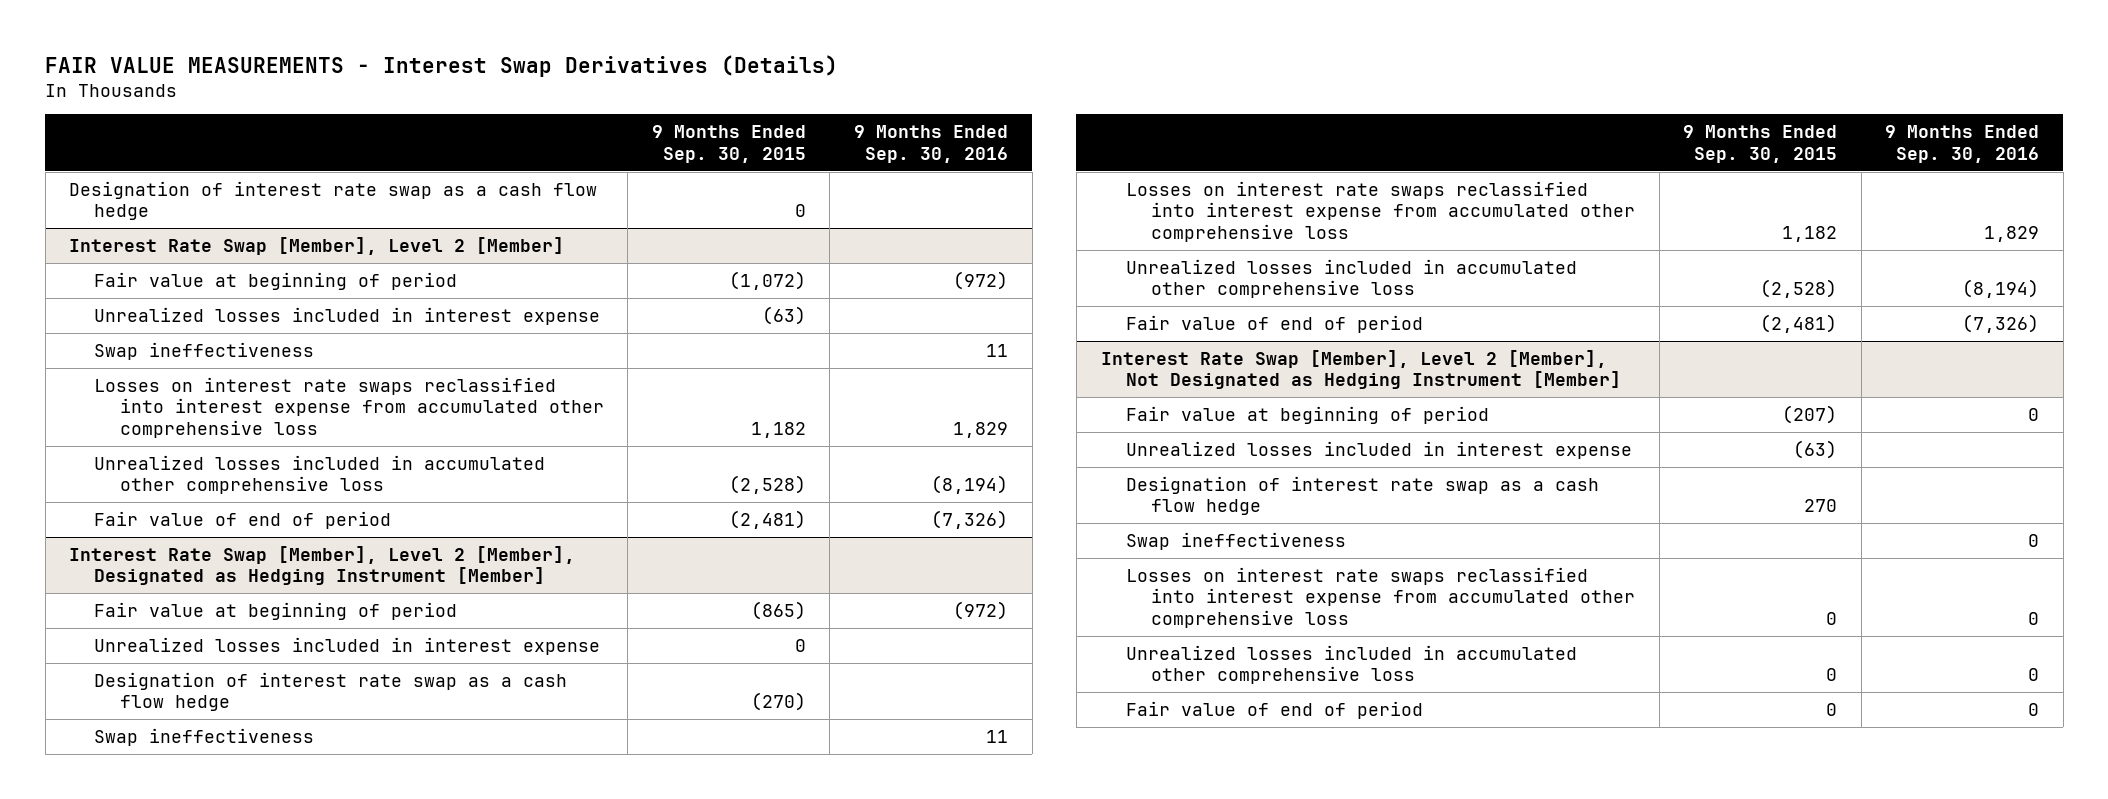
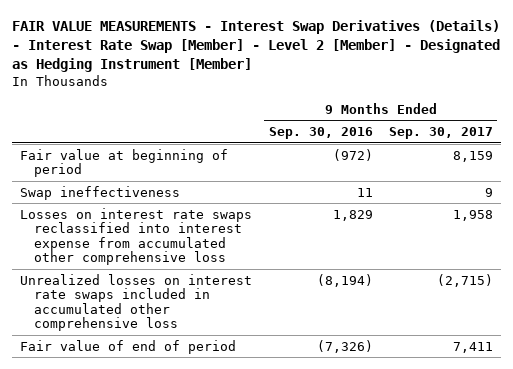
- FAIR VALUE MEASUREMENTS - Interest Swap Derivatives (Details)
+ FAIR VALUE MEASUREMENTS - Interest Swap Derivatives (Details) - Interest Rate Swap [Member] - Level 2 [Member] - Designated as Hedging Instrument [Member]
- | 9 Months Ended Sep. 30, 2015 | 9 Months Ended Sep. 30, 2016
+ | 9 Months Ended Sep. 30, 2016 | 9 Months Ended Sep. 30, 2017
- Designation of interest rate swap as a cash flow hedge | 0 |
- Interest Rate Swap [Member], Level 2 [Member]
- Unrealized losses included in interest expense | (63) |
- Unrealized losses included in accumulated other comprehensive loss | (2,528) | (8,194)
- Fair value of end of period | (2,481) | (7,326)
- Interest Rate Swap [Member], Level 2 [Member], Designated as Hedging Instrument [Member]
- Fair value at beginning of period | (865) | (972)
- Unrealized losses included in interest expense | 0 |
- Designation of interest rate swap as a cash flow hedge | (270) |
- Swap ineffectiveness | | 11
- Losses on interest rate swaps reclassified into interest expense from accumulated other comprehensive loss | 1,182 | 1,829
- Unrealized losses included in accumulated other comprehensive loss | (2,528) | (8,194)
+ Unrealized losses on interest rate swaps included in accumulated other comprehensive loss | (8,194) | (2,715)
- Interest Rate Swap [Member], Level 2 [Member], Not Designated as Hedging Instrument [Member]
- Fair value at beginning of period | (207) | 0
- Unrealized losses included in interest expense | (63) |
- Designation of interest rate swap as a cash flow hedge | 270 |
- Swap ineffectiveness | | 0
- Losses on interest rate swaps reclassified into interest expense from accumulated other comprehensive loss | 0 | 0
- Unrealized losses included in accumulated other comprehensive loss | 0 | 0
- Fair value of end of period | 0 | 0

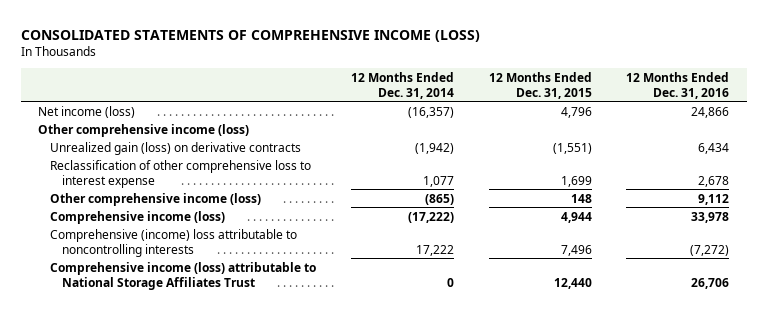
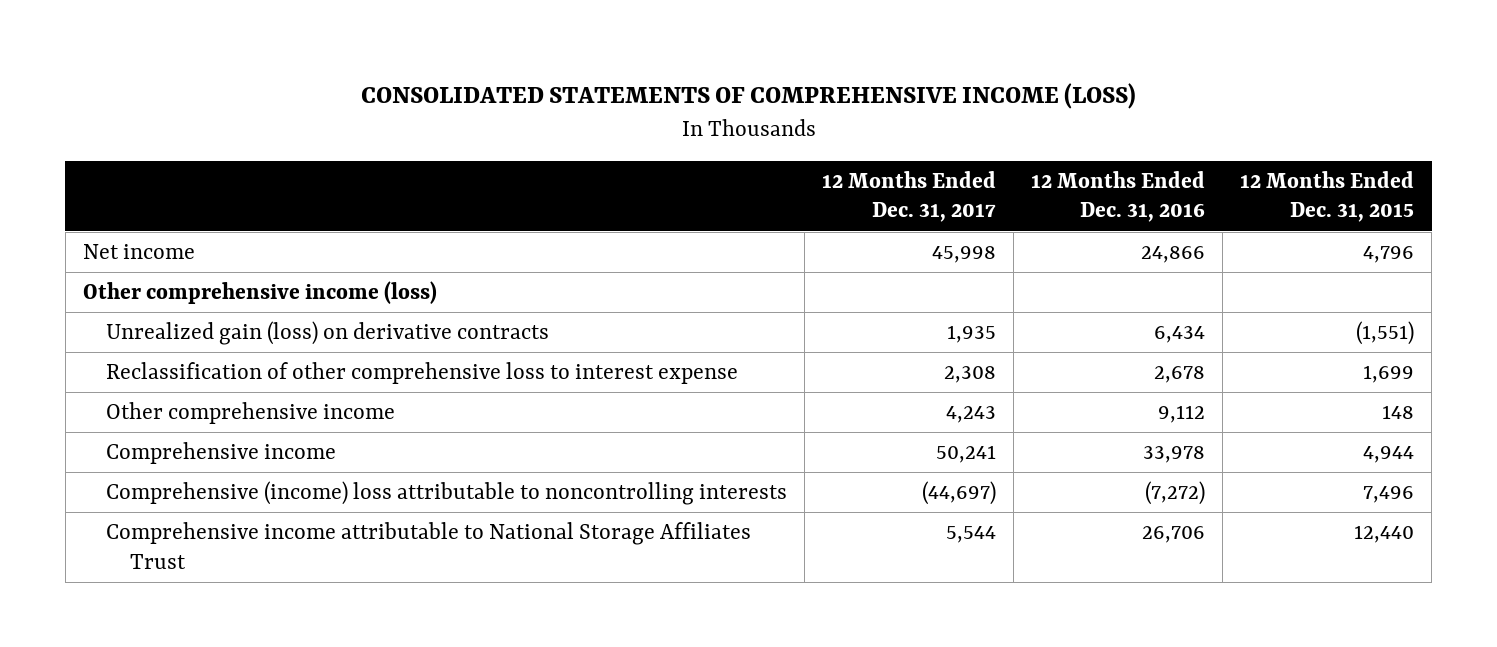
- | 12 Months Ended Dec. 31, 2014 | 12 Months Ended Dec. 31, 2015 | 12 Months Ended Dec. 31, 2016
+ | 12 Months Ended Dec. 31, 2017 | 12 Months Ended Dec. 31, 2016 | 12 Months Ended Dec. 31, 2015
- Net income (loss) | (16,357) | 4,796 | 24,866
+ Net income | 45,998 | 24,866 | 4,796
- Other comprehensive income (loss) | (865) | 148 | 9,112
- Comprehensive income (loss) | (17,222) | 4,944 | 33,978
+ Other comprehensive income | 4,243 | 9,112 | 148
+ Comprehensive income | 50,241 | 33,978 | 4,944
- Comprehensive income (loss) attributable to National Storage Affiliates Trust | 0 | 12,440 | 26,706
+ Comprehensive income attributable to National Storage Affiliates Trust | 5,544 | 26,706 | 12,440

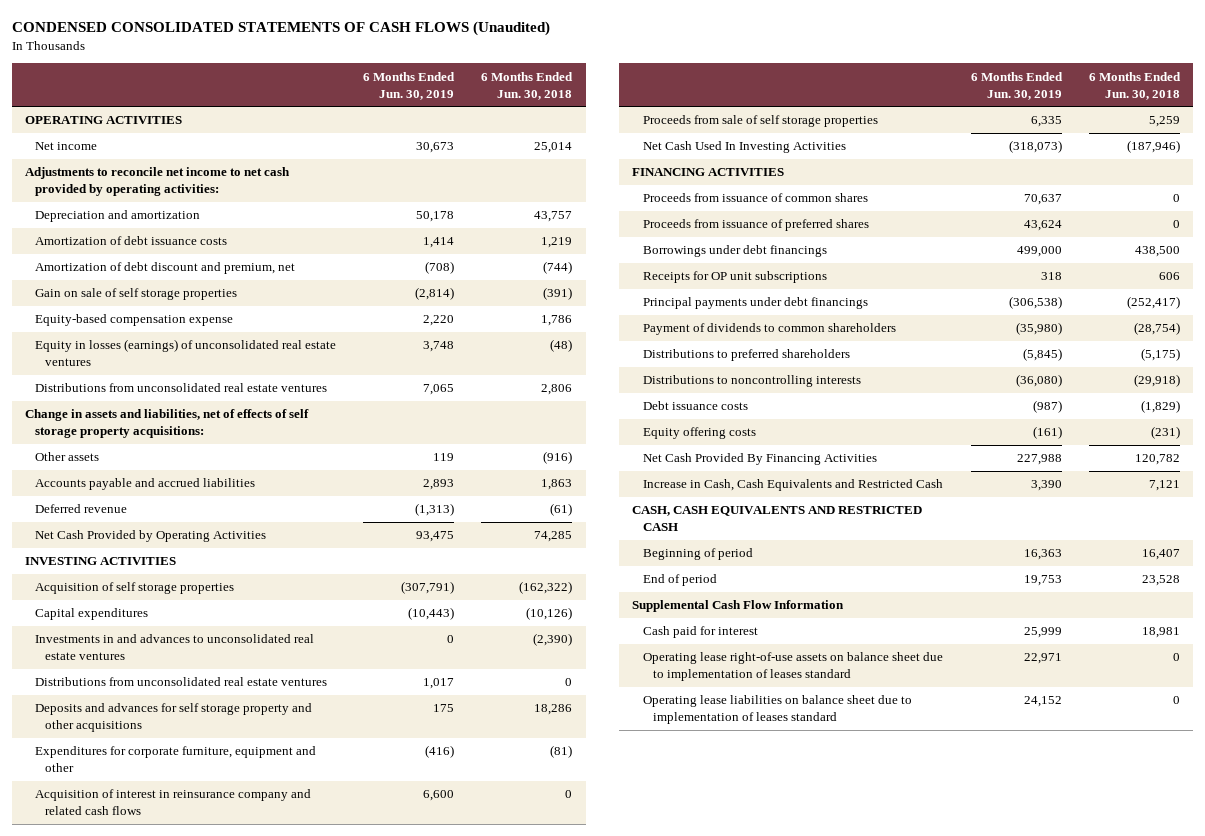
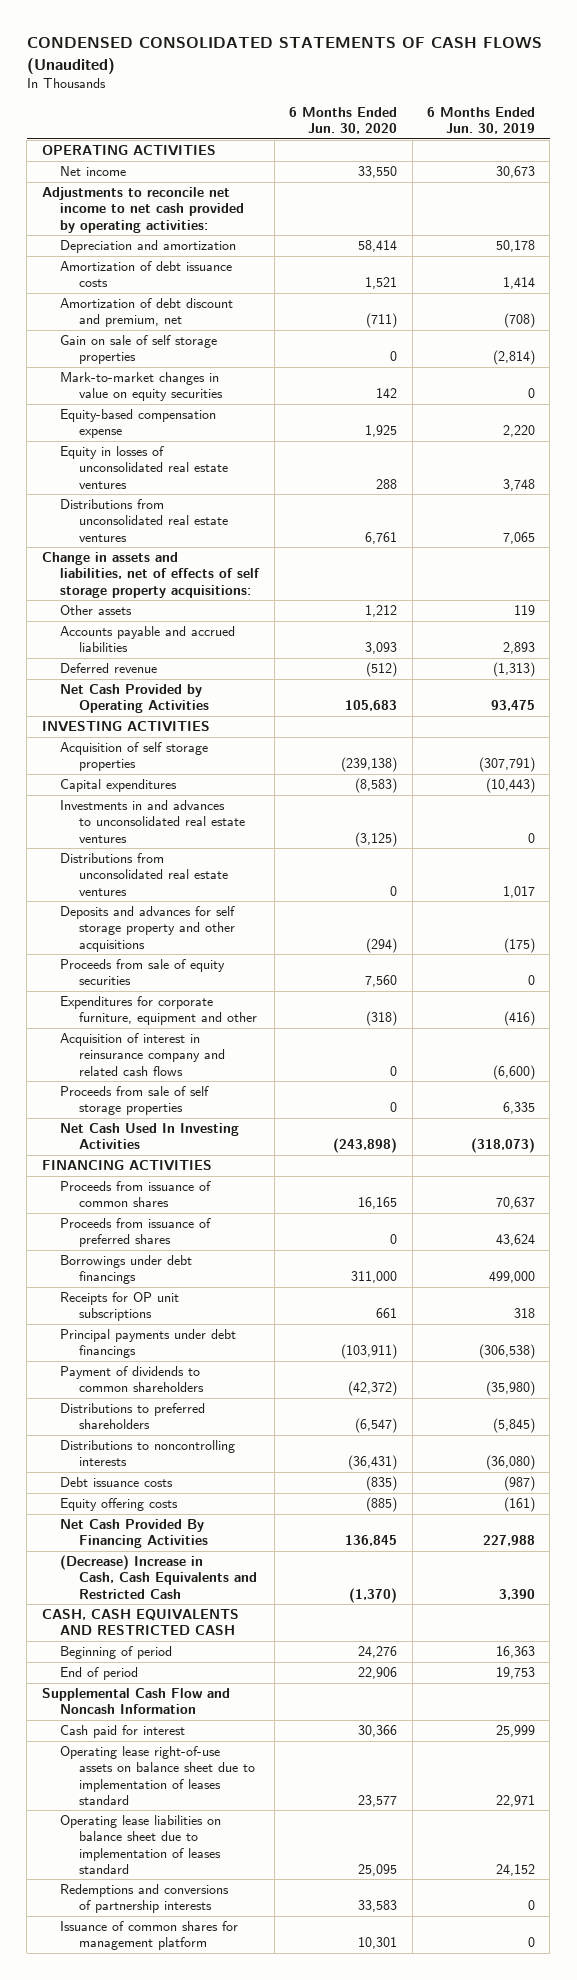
- | 6 Months Ended Jun. 30, 2019 | 6 Months Ended Jun. 30, 2018
+ | 6 Months Ended Jun. 30, 2020 | 6 Months Ended Jun. 30, 2019
+ Mark-to-market changes in value on equity securities | 142 | 0
- Equity in losses (earnings) of unconsolidated real estate ventures | 3,748 | (48)
+ Equity in losses of unconsolidated real estate ventures | 288 | 3,748
- Deposits and advances for self storage property and other acquisitions | 175 | 18,286
+ Deposits and advances for self storage property and other acquisitions | (294) | (175)
+ Proceeds from sale of equity securities | 7,560 | 0
- Acquisition of interest in reinsurance company and related cash flows | 6,600 | 0
+ Acquisition of interest in reinsurance company and related cash flows | 0 | (6,600)
- Increase in Cash, Cash Equivalents and Restricted Cash | 3,390 | 7,121
+ (Decrease) Increase in Cash, Cash Equivalents and Restricted Cash | (1,370) | 3,390
- Supplemental Cash Flow Information
+ Supplemental Cash Flow and Noncash Information
+ Redemptions and conversions of partnership interests | 33,583 | 0
+ Issuance of common shares for management platform | 10,301 | 0

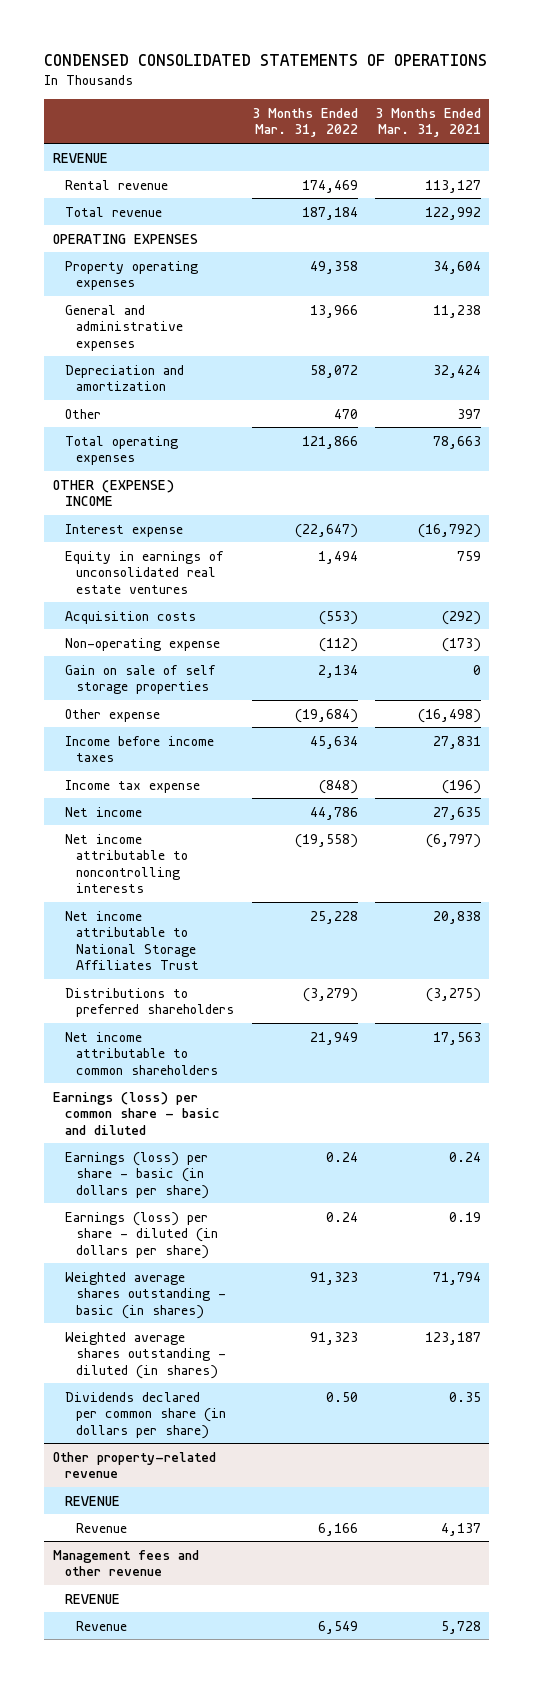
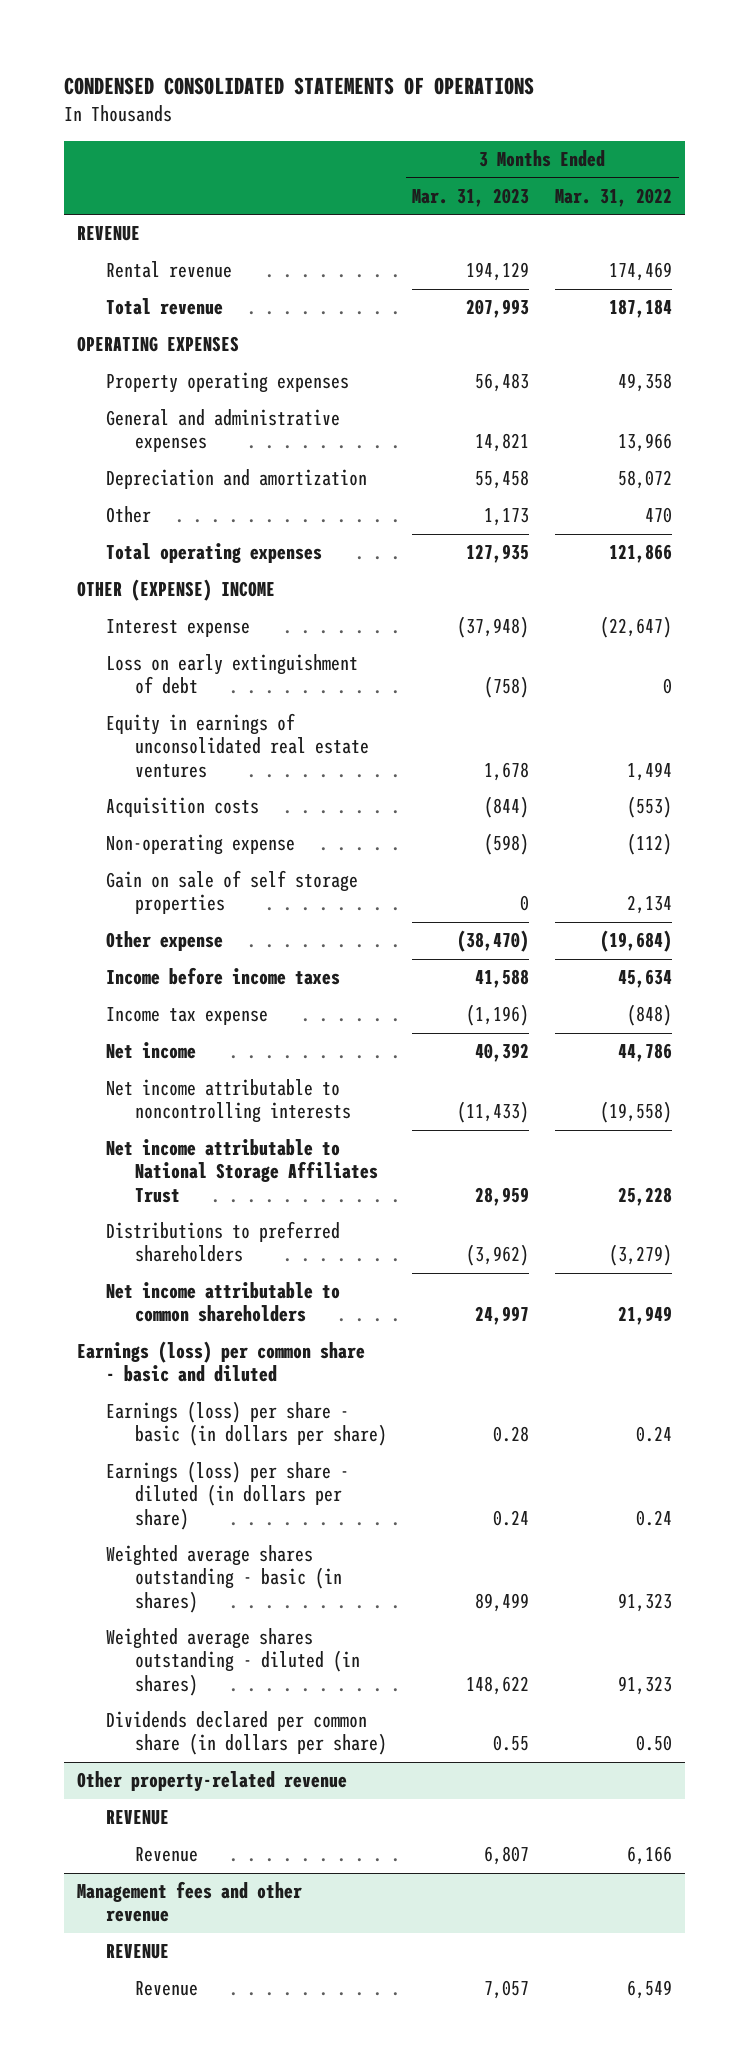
- | 3 Months Ended Mar. 31, 2022 | 3 Months Ended Mar. 31, 2021
+ | 3 Months Ended Mar. 31, 2023 | 3 Months Ended Mar. 31, 2022
+ Loss on early extinguishment of debt | (758) | 0

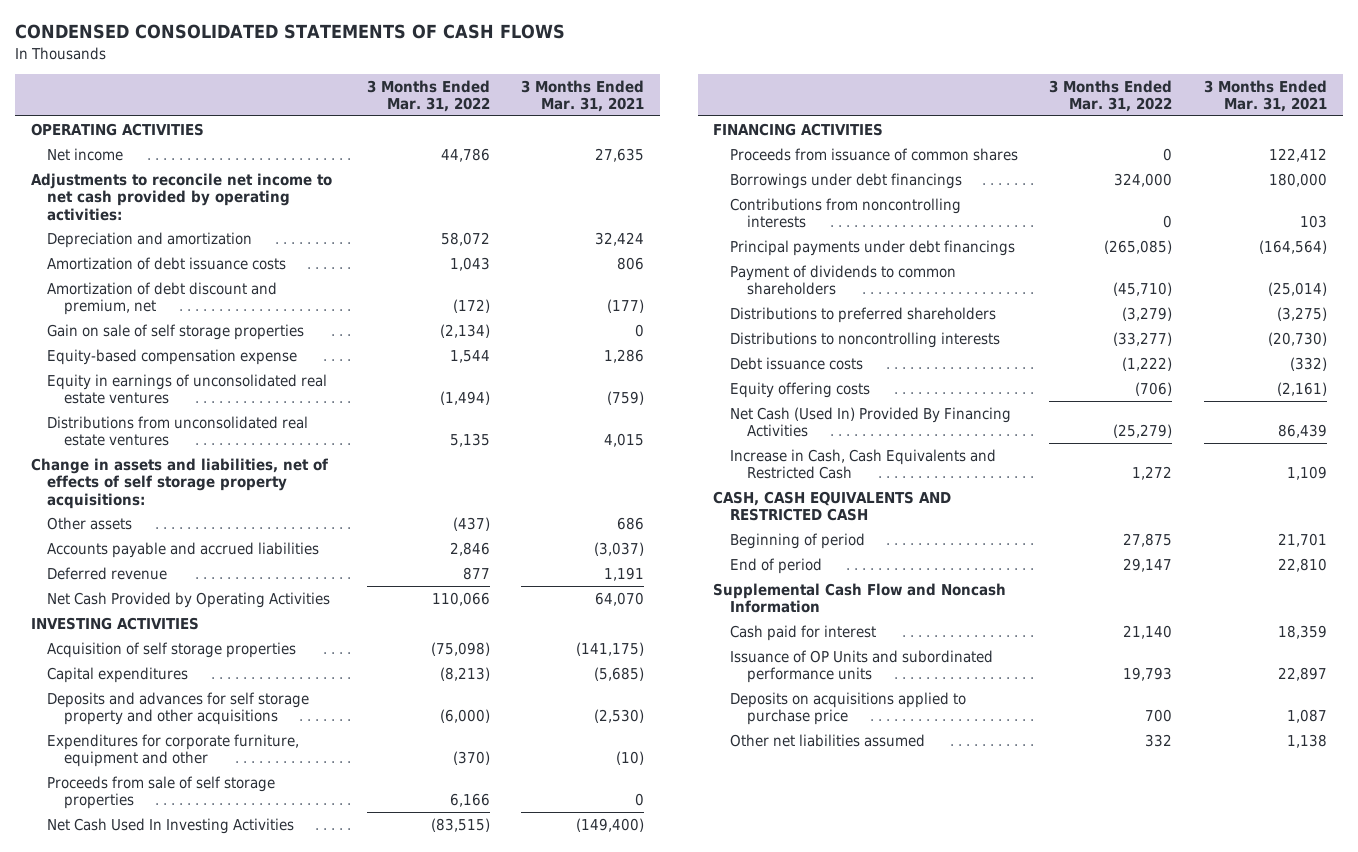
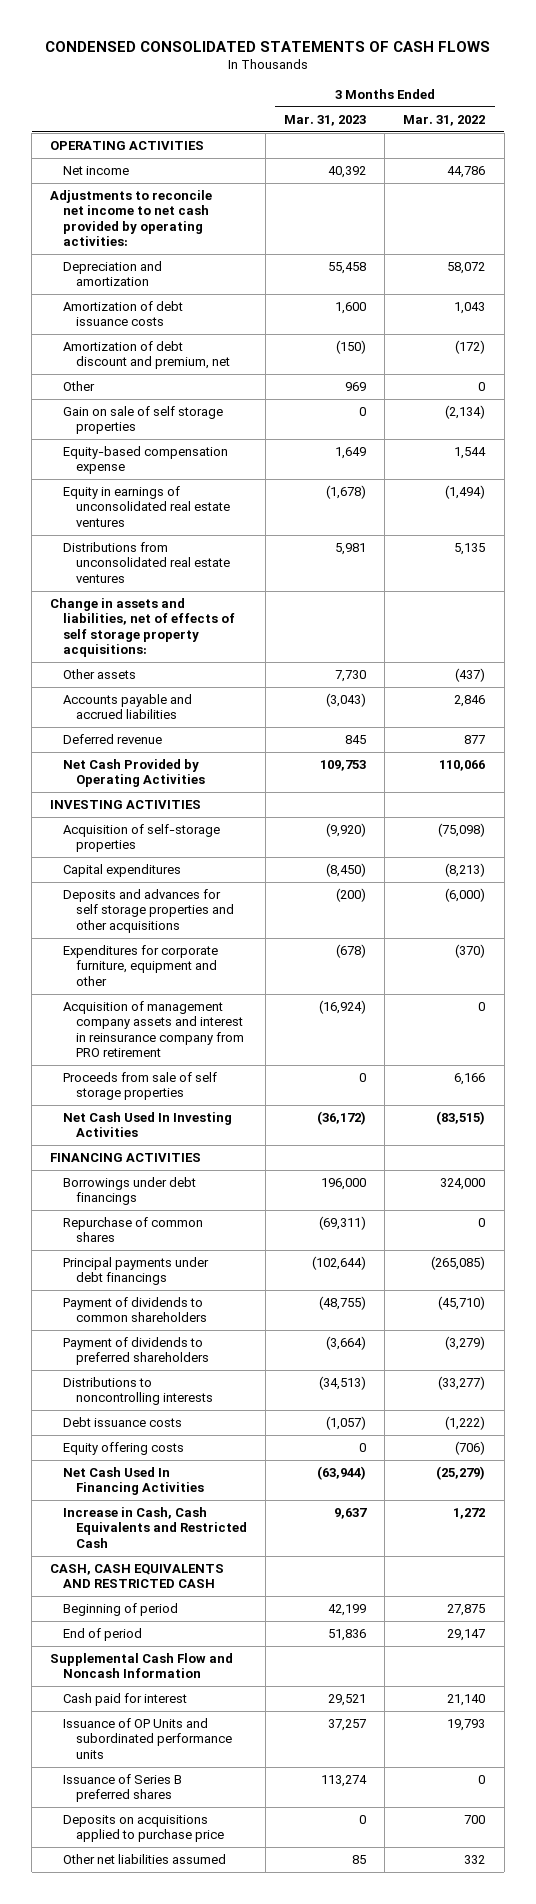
- | 3 Months Ended Mar. 31, 2022 | 3 Months Ended Mar. 31, 2021
+ | 3 Months Ended Mar. 31, 2023 | 3 Months Ended Mar. 31, 2022
+ Other | 969 | 0
- Acquisition of self storage properties | (75,098) | (141,175)
+ Acquisition of self-storage properties | (9,920) | (75,098)
- Deposits and advances for self storage property and other acquisitions | (6,000) | (2,530)
+ Deposits and advances for self storage properties and other acquisitions | (200) | (6,000)
+ Acquisition of management company assets and interest in reinsurance company from PRO retirement | (16,924) | 0
- Proceeds from issuance of common shares | 0 | 122,412
- Contributions from noncontrolling interests | 0 | 103
+ Repurchase of common shares | (69,311) | 0
- Distributions to preferred shareholders | (3,279) | (3,275)
+ Payment of dividends to preferred shareholders | (3,664) | (3,279)
- Net Cash (Used In) Provided By Financing Activities | (25,279) | 86,439
+ Net Cash Used In Financing Activities | (63,944) | (25,279)
+ Issuance of Series B preferred shares | 113,274 | 0

